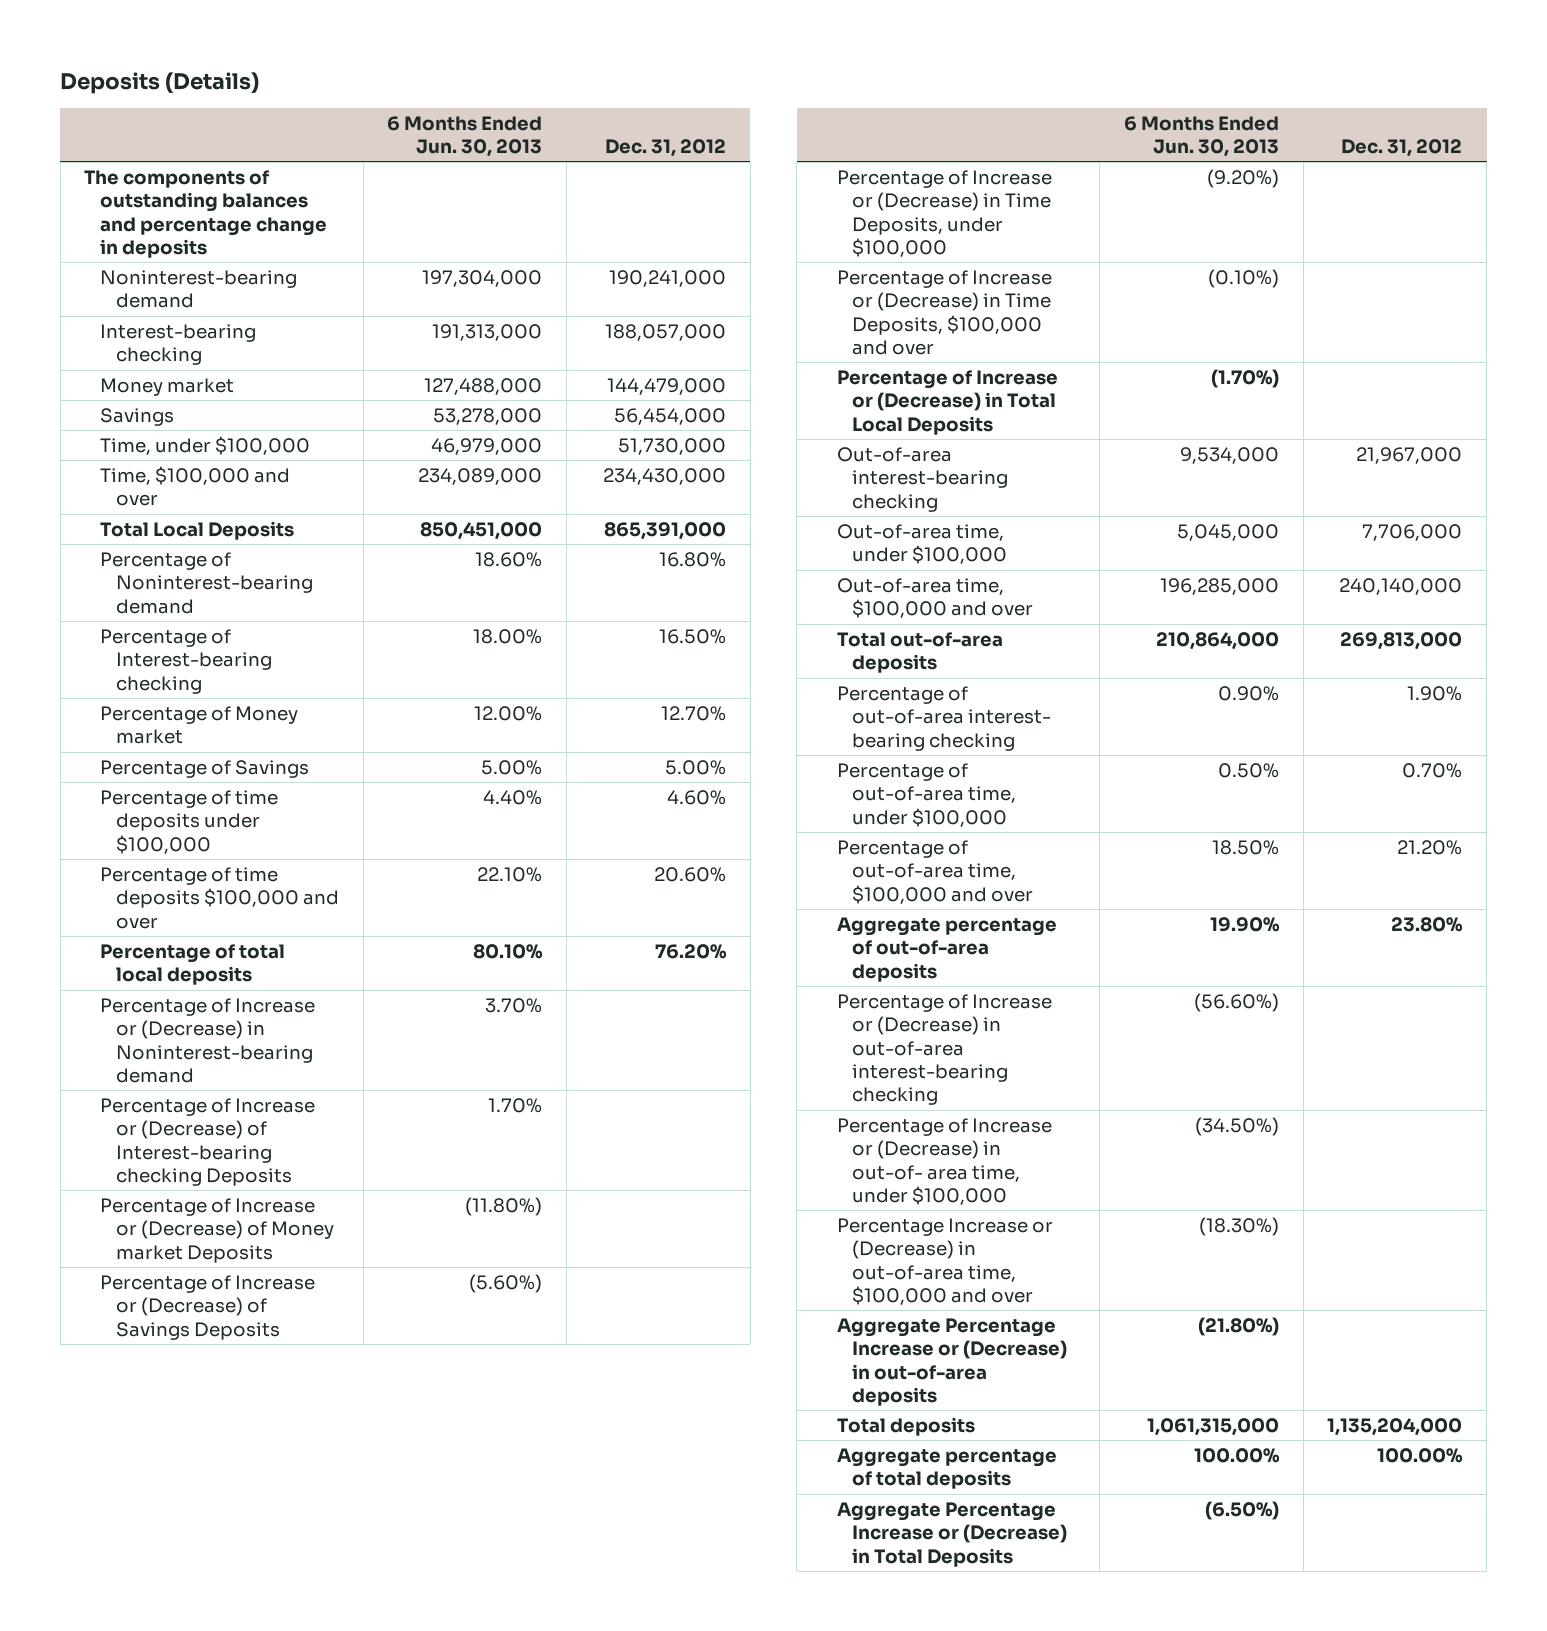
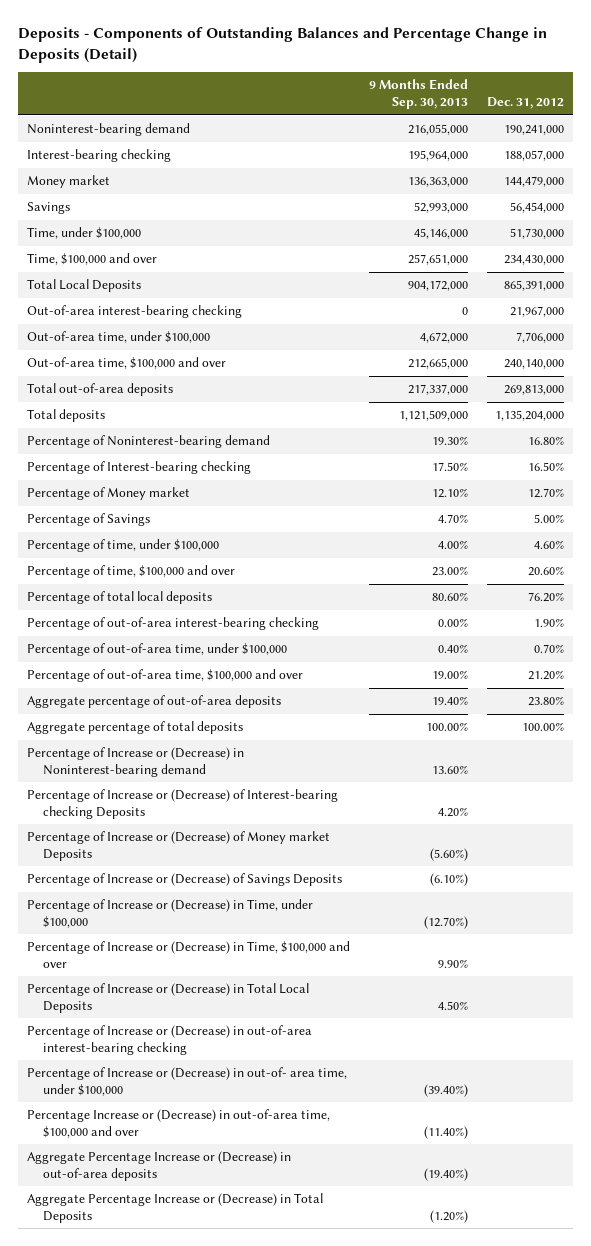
- Deposits (Details)
+ Deposits - Components of Outstanding Balances and Percentage Change in Deposits (Detail)
- | 6 Months Ended Jun. 30, 2013 | Dec. 31, 2012
+ | 9 Months Ended Sep. 30, 2013 | Dec. 31, 2012
- The components of outstanding balances and percentage change in deposits
moved up: Out-of-area interest-bearing checking | 0 | 21,967,000
moved up: Out-of-area time, under $100,000 | 4,672,000 | 7,706,000
moved up: Out-of-area time, $100,000 and over | 212,665,000 | 240,140,000
moved up: Total out-of-area deposits | 217,337,000 | 269,813,000
moved up: Total deposits | 1,121,509,000 | 1,135,204,000
- Percentage of time deposits under $100,000 | 4.40% | 4.60%
- Percentage of time deposits $100,000 and over | 22.10% | 20.60%
+ Percentage of time, under $100,000 | 4.00% | 4.60%
+ Percentage of time, $100,000 and over | 23.00% | 20.60%
+ Percentage of out-of-area interest-bearing checking | 0.00% | 1.90%
moved up: Percentage of out-of-area time, under $100,000 | 0.40% | 0.70%
moved up: Percentage of out-of-area time, $100,000 and over | 19.00% | 21.20%
moved up: Aggregate percentage of out-of-area deposits | 19.40% | 23.80%
moved up: Aggregate percentage of total deposits | 100.00% | 100.00%
- Percentage of Increase or (Decrease) in Time Deposits, under $100,000 | (9.20%) |
- Percentage of Increase or (Decrease) in Time Deposits, $100,000 and over | (0.10%) |
+ Percentage of Increase or (Decrease) in Time, under $100,000 | (12.70%) |
+ Percentage of Increase or (Decrease) in Time, $100,000 and over | 9.90% |
- Percentage of out-of-area interest- bearing checking | 0.90% | 1.90%

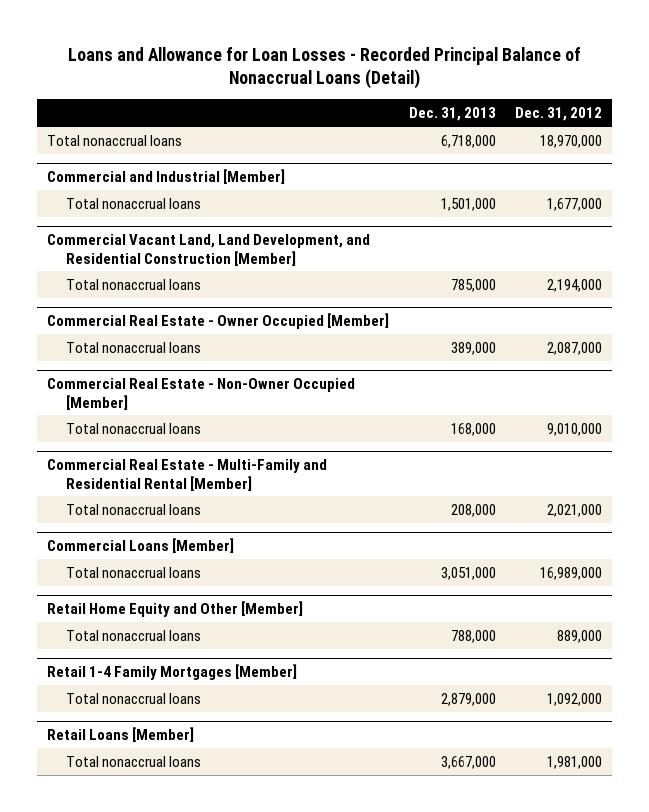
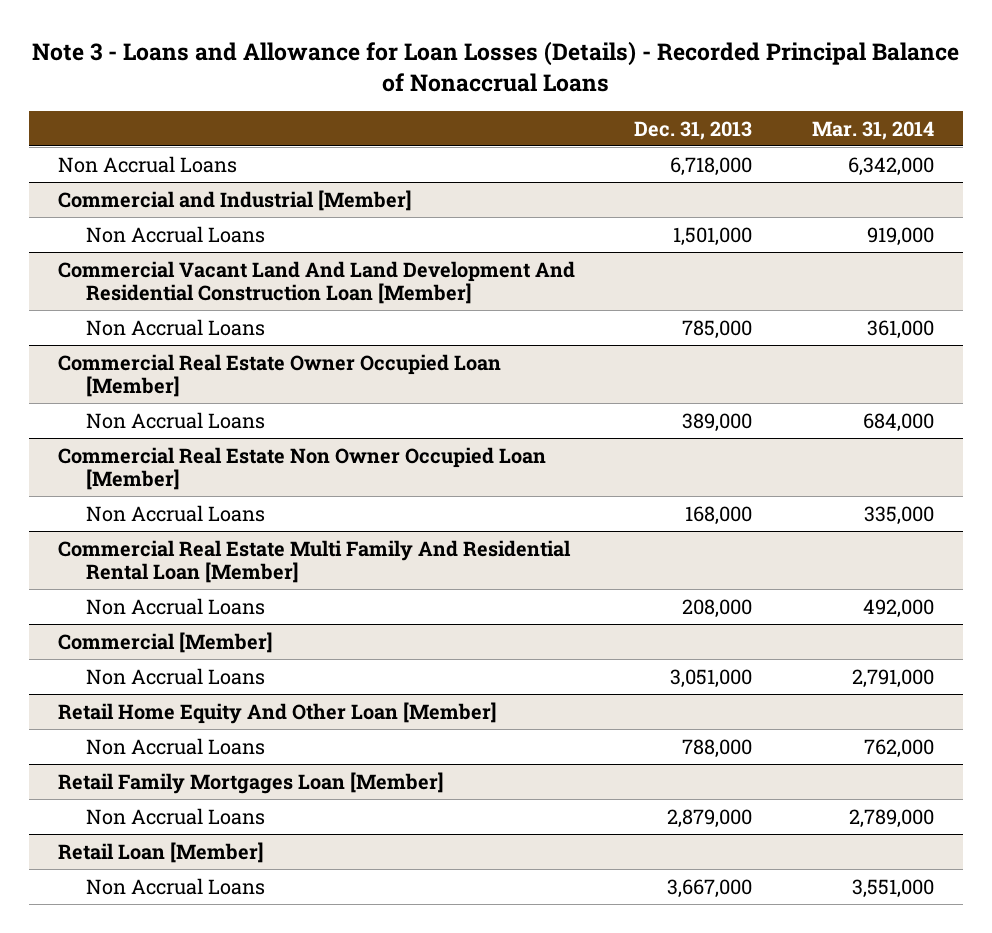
- Loans and Allowance for Loan Losses - Recorded Principal Balance of Nonaccrual Loans (Detail)
+ Note 3 - Loans and Allowance for Loan Losses (Details) - Recorded Principal Balance of Nonaccrual Loans
- | Dec. 31, 2013 | Dec. 31, 2012
+ | Dec. 31, 2013 | Mar. 31, 2014
- Total nonaccrual loans | 6,718,000 | 18,970,000
+ Non Accrual Loans | 6,718,000 | 6,342,000
@ Commercial and Industrial [Member]
- Total nonaccrual loans | 1,501,000 | 1,677,000
- Commercial Vacant Land, Land Development, and Residential Construction [Member]
- Total nonaccrual loans | 785,000 | 2,194,000
- Commercial Real Estate - Owner Occupied [Member]
- Total nonaccrual loans | 389,000 | 2,087,000
- Commercial Real Estate - Non-Owner Occupied [Member]
- Total nonaccrual loans | 168,000 | 9,010,000
- Commercial Real Estate - Multi-Family and Residential Rental [Member]
- Total nonaccrual loans | 208,000 | 2,021,000
- Commercial Loans [Member]
- Total nonaccrual loans | 3,051,000 | 16,989,000
- Retail Home Equity and Other [Member]
- Total nonaccrual loans | 788,000 | 889,000
- Retail 1-4 Family Mortgages [Member]
- Total nonaccrual loans | 2,879,000 | 1,092,000
- Retail Loans [Member]
- Total nonaccrual loans | 3,667,000 | 1,981,000
@ Commercial and Industrial [Member]
+ Non Accrual Loans | 1,501,000 | 919,000
+ Commercial Vacant Land And Land Development And Residential Construction Loan [Member]
+ Non Accrual Loans | 785,000 | 361,000
+ Commercial Real Estate Owner Occupied Loan [Member]
+ Non Accrual Loans | 389,000 | 684,000
+ Commercial Real Estate Non Owner Occupied Loan [Member]
+ Non Accrual Loans | 168,000 | 335,000
+ Commercial Real Estate Multi Family And Residential Rental Loan [Member]
+ Non Accrual Loans | 208,000 | 492,000
+ Commercial [Member]
+ Non Accrual Loans | 3,051,000 | 2,791,000
+ Retail Home Equity And Other Loan [Member]
+ Non Accrual Loans | 788,000 | 762,000
+ Retail Family Mortgages Loan [Member]
+ Non Accrual Loans | 2,879,000 | 2,789,000
+ Retail Loan [Member]
+ Non Accrual Loans | 3,667,000 | 3,551,000

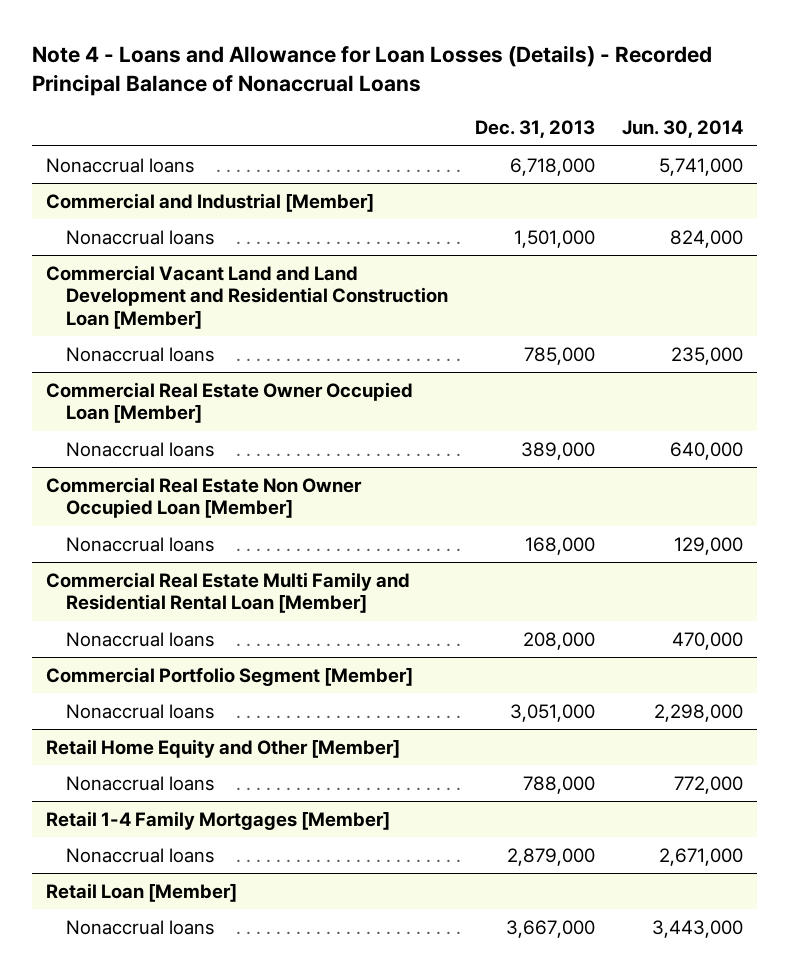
- Note 3 - Loans and Allowance for Loan Losses (Details) - Recorded Principal Balance of Nonaccrual Loans
+ Note 4 - Loans and Allowance for Loan Losses (Details) - Recorded Principal Balance of Nonaccrual Loans
- | Dec. 31, 2013 | Mar. 31, 2014
+ | Dec. 31, 2013 | Jun. 30, 2014
- Non Accrual Loans | 6,718,000 | 6,342,000
+ Nonaccrual loans | 6,718,000 | 5,741,000
@ Commercial and Industrial [Member]
- Non Accrual Loans | 1,501,000 | 919,000
- Commercial Vacant Land And Land Development And Residential Construction Loan [Member]
- Non Accrual Loans | 785,000 | 361,000
@ Commercial and Industrial [Member]
+ Nonaccrual loans | 1,501,000 | 824,000
+ Commercial Vacant Land and Land Development and Residential Construction Loan [Member]
+ Nonaccrual loans | 785,000 | 235,000
@ Commercial Real Estate Owner Occupied Loan [Member]
- Non Accrual Loans | 389,000 | 684,000
+ Nonaccrual loans | 389,000 | 640,000
@ Commercial Real Estate Non Owner Occupied Loan [Member]
- Non Accrual Loans | 168,000 | 335,000
- Commercial Real Estate Multi Family And Residential Rental Loan [Member]
- Non Accrual Loans | 208,000 | 492,000
- Commercial [Member]
- Non Accrual Loans | 3,051,000 | 2,791,000
- Retail Home Equity And Other Loan [Member]
- Non Accrual Loans | 788,000 | 762,000
- Retail Family Mortgages Loan [Member]
- Non Accrual Loans | 2,879,000 | 2,789,000
@ Commercial Real Estate Non Owner Occupied Loan [Member]
+ Nonaccrual loans | 168,000 | 129,000
+ Commercial Real Estate Multi Family and Residential Rental Loan [Member]
+ Nonaccrual loans | 208,000 | 470,000
+ Commercial Portfolio Segment [Member]
+ Nonaccrual loans | 3,051,000 | 2,298,000
+ Retail Home Equity and Other [Member]
+ Nonaccrual loans | 788,000 | 772,000
+ Retail 1-4 Family Mortgages [Member]
+ Nonaccrual loans | 2,879,000 | 2,671,000
@ Retail Loan [Member]
- Non Accrual Loans | 3,667,000 | 3,551,000
+ Nonaccrual loans | 3,667,000 | 3,443,000

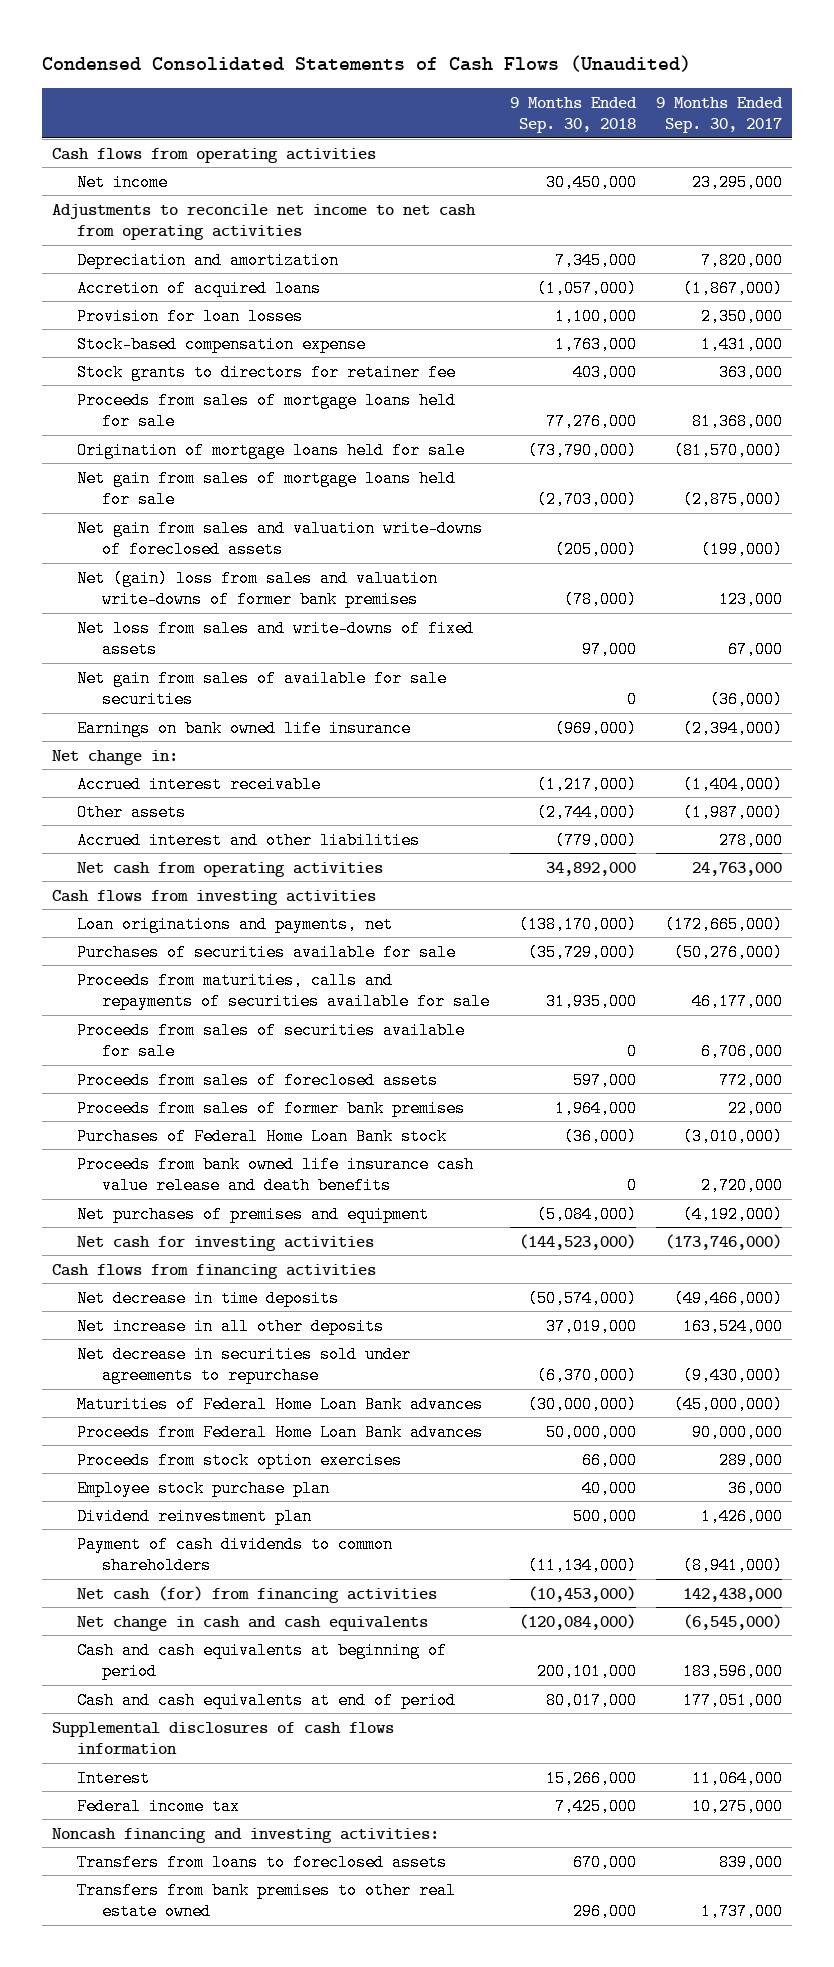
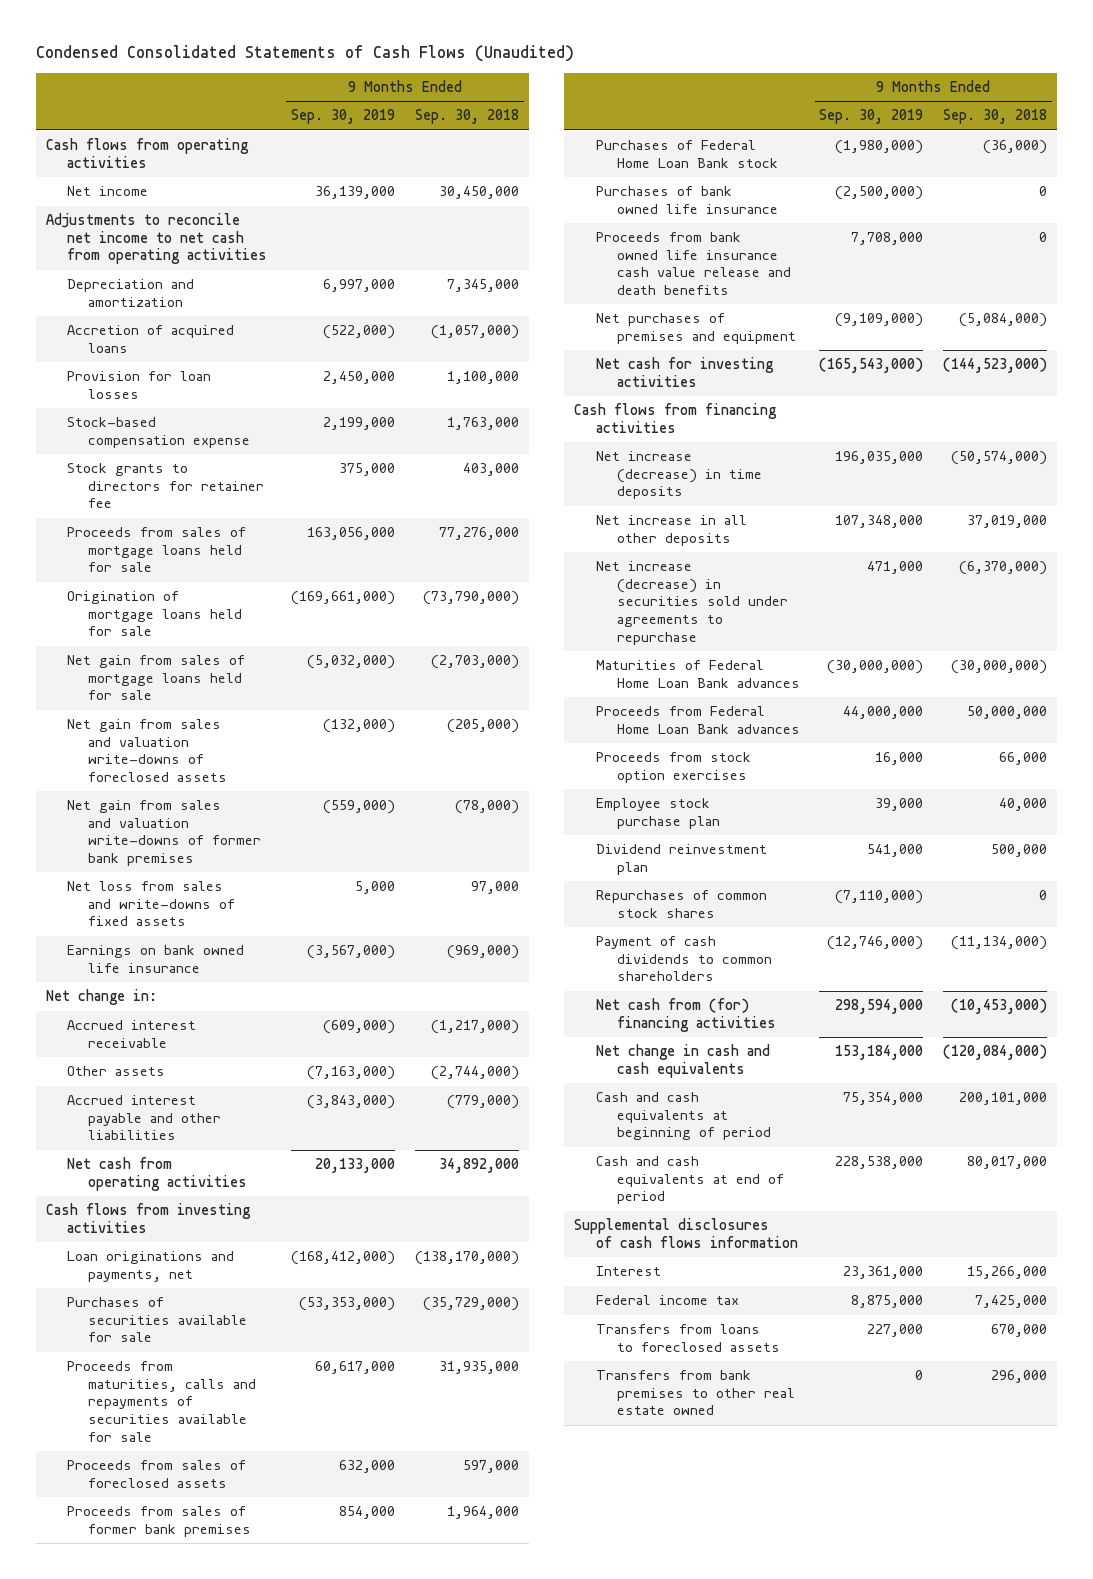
- | 9 Months Ended Sep. 30, 2018 | 9 Months Ended Sep. 30, 2017
+ | 9 Months Ended Sep. 30, 2019 | 9 Months Ended Sep. 30, 2018
- Net (gain) loss from sales and valuation write-downs of former bank premises | (78,000) | 123,000
+ Net gain from sales and valuation write-downs of former bank premises | (559,000) | (78,000)
- Net gain from sales of available for sale securities | 0 | (36,000)
- Accrued interest and other liabilities | (779,000) | 278,000
+ Accrued interest payable and other liabilities | (3,843,000) | (779,000)
- Proceeds from sales of securities available for sale | 0 | 6,706,000
+ Purchases of bank owned life insurance | (2,500,000) | 0
- Net decrease in time deposits | (50,574,000) | (49,466,000)
+ Net increase (decrease) in time deposits | 196,035,000 | (50,574,000)
- Net decrease in securities sold under agreements to repurchase | (6,370,000) | (9,430,000)
+ Net increase (decrease) in securities sold under agreements to repurchase | 471,000 | (6,370,000)
+ Repurchases of common stock shares | (7,110,000) | 0
- Net cash (for) from financing activities | (10,453,000) | 142,438,000
+ Net cash from (for) financing activities | 298,594,000 | (10,453,000)
- Noncash financing and investing activities:

